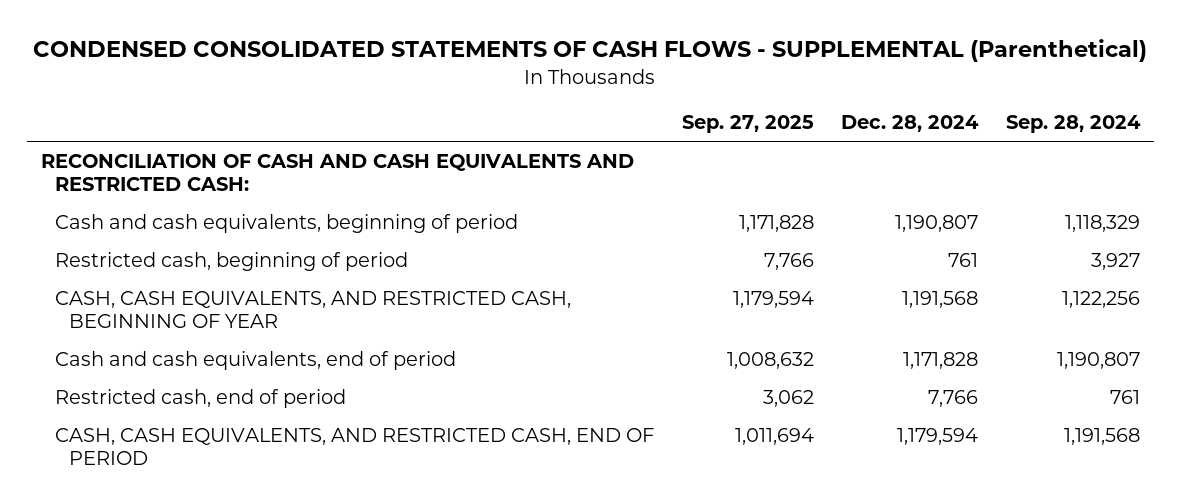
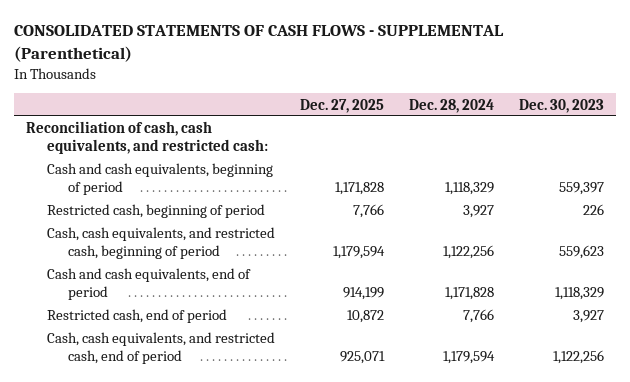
- CONDENSED CONSOLIDATED STATEMENTS OF CASH FLOWS - SUPPLEMENTAL (Parenthetical)
+ CONSOLIDATED STATEMENTS OF CASH FLOWS - SUPPLEMENTAL (Parenthetical)
- | Sep. 27, 2025 | Dec. 28, 2024 | Sep. 28, 2024
+ | Dec. 27, 2025 | Dec. 28, 2024 | Dec. 30, 2023
- RECONCILIATION OF CASH AND CASH EQUIVALENTS AND RESTRICTED CASH:
- Cash and cash equivalents, beginning of period | 1,171,828 | 1,190,807 | 1,118,329
- Restricted cash, beginning of period | 7,766 | 761 | 3,927
- CASH, CASH EQUIVALENTS, AND RESTRICTED CASH, BEGINNING OF YEAR | 1,179,594 | 1,191,568 | 1,122,256
+ Reconciliation of cash, cash equivalents, and restricted cash:
+ Cash and cash equivalents, beginning of period | 1,171,828 | 1,118,329 | 559,397
+ Restricted cash, beginning of period | 7,766 | 3,927 | 226
+ Cash, cash equivalents, and restricted cash, beginning of period | 1,179,594 | 1,122,256 | 559,623
- CASH, CASH EQUIVALENTS, AND RESTRICTED CASH, END OF PERIOD | 1,011,694 | 1,179,594 | 1,191,568
+ Cash, cash equivalents, and restricted cash, end of period | 925,071 | 1,179,594 | 1,122,256

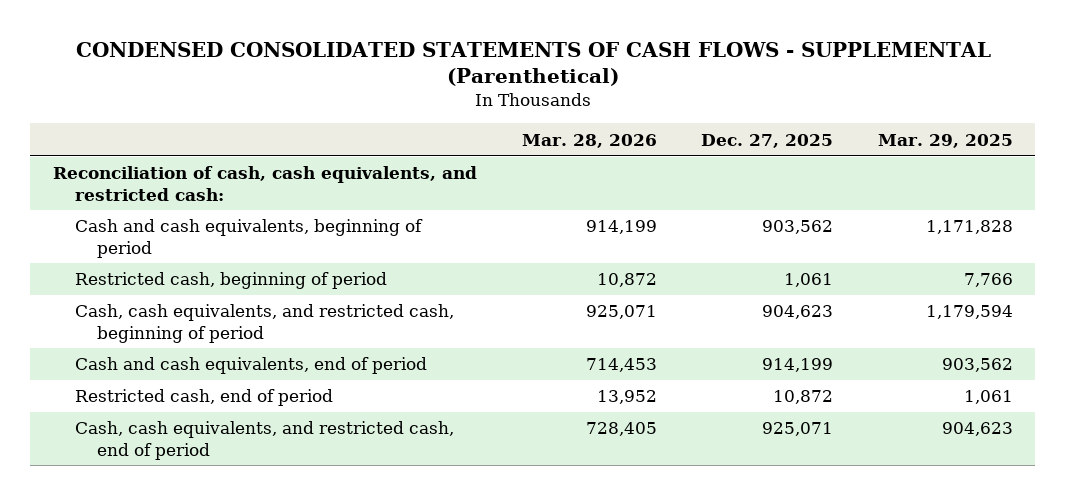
- CONSOLIDATED STATEMENTS OF CASH FLOWS - SUPPLEMENTAL (Parenthetical)
+ CONDENSED CONSOLIDATED STATEMENTS OF CASH FLOWS - SUPPLEMENTAL (Parenthetical)
- | Dec. 27, 2025 | Dec. 28, 2024 | Dec. 30, 2023
+ | Mar. 28, 2026 | Dec. 27, 2025 | Mar. 29, 2025
- Cash and cash equivalents, beginning of period | 1,171,828 | 1,118,329 | 559,397
- Restricted cash, beginning of period | 7,766 | 3,927 | 226
- Cash, cash equivalents, and restricted cash, beginning of period | 1,179,594 | 1,122,256 | 559,623
+ Cash and cash equivalents, beginning of period | 914,199 | 903,562 | 1,171,828
+ Restricted cash, beginning of period | 10,872 | 1,061 | 7,766
+ Cash, cash equivalents, and restricted cash, beginning of period | 925,071 | 904,623 | 1,179,594

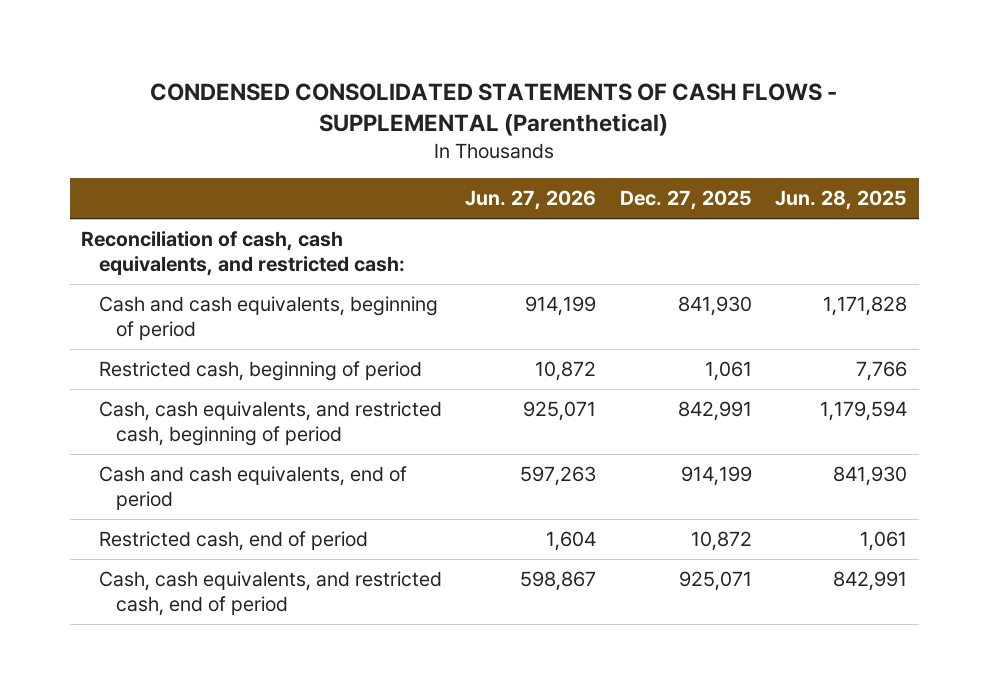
- | Mar. 28, 2026 | Dec. 27, 2025 | Mar. 29, 2025
+ | Jun. 27, 2026 | Dec. 27, 2025 | Jun. 28, 2025
- Cash and cash equivalents, beginning of period | 914,199 | 903,562 | 1,171,828
+ Cash and cash equivalents, beginning of period | 914,199 | 841,930 | 1,171,828
- Cash, cash equivalents, and restricted cash, beginning of period | 925,071 | 904,623 | 1,179,594
+ Cash, cash equivalents, and restricted cash, beginning of period | 925,071 | 842,991 | 1,179,594

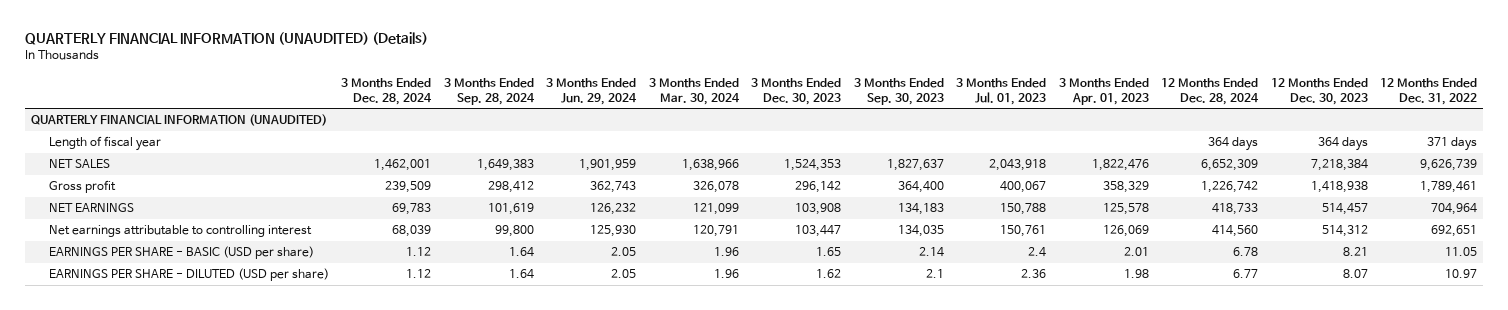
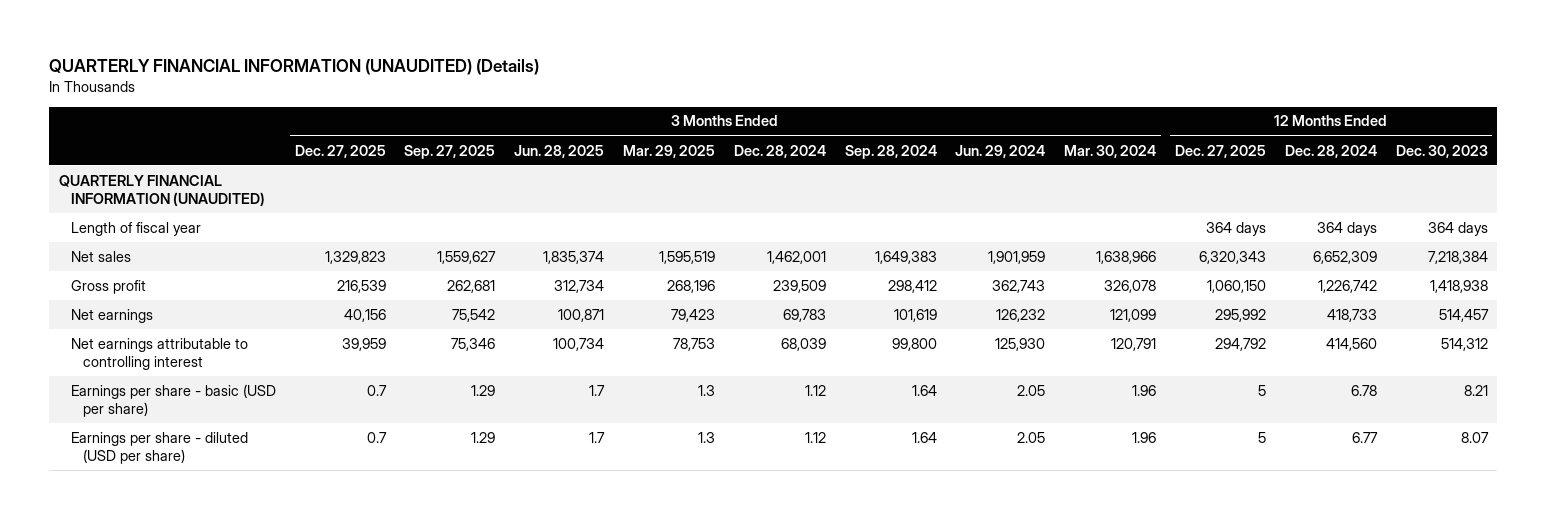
- | 3 Months Ended Dec. 28, 2024 | 3 Months Ended Sep. 28, 2024 | 3 Months Ended Jun. 29, 2024 | 3 Months Ended Mar. 30, 2024 | 3 Months Ended Dec. 30, 2023 | 3 Months Ended Sep. 30, 2023 | 3 Months Ended Jul. 01, 2023 | 3 Months Ended Apr. 01, 2023 | 12 Months Ended Dec. 28, 2024 | 12 Months Ended Dec. 30, 2023 | 12 Months Ended Dec. 31, 2022
+ | 3 Months Ended Dec. 27, 2025 | 3 Months Ended Sep. 27, 2025 | 3 Months Ended Jun. 28, 2025 | 3 Months Ended Mar. 29, 2025 | 3 Months Ended Dec. 28, 2024 | 3 Months Ended Sep. 28, 2024 | 3 Months Ended Jun. 29, 2024 | 3 Months Ended Mar. 30, 2024 | 12 Months Ended Dec. 27, 2025 | 12 Months Ended Dec. 28, 2024 | 12 Months Ended Dec. 30, 2023
- NET SALES | 1,462,001 | 1,649,383 | 1,901,959 | 1,638,966 | 1,524,353 | 1,827,637 | 2,043,918 | 1,822,476 | 6,652,309 | 7,218,384 | 9,626,739
+ Net sales | 1,329,823 | 1,559,627 | 1,835,374 | 1,595,519 | 1,462,001 | 1,649,383 | 1,901,959 | 1,638,966 | 6,320,343 | 6,652,309 | 7,218,384
- NET EARNINGS | 69,783 | 101,619 | 126,232 | 121,099 | 103,908 | 134,183 | 150,788 | 125,578 | 418,733 | 514,457 | 704,964
+ Net earnings | 40,156 | 75,542 | 100,871 | 79,423 | 69,783 | 101,619 | 126,232 | 121,099 | 295,992 | 418,733 | 514,457
- EARNINGS PER SHARE - BASIC (USD per share) | 1.12 | 1.64 | 2.05 | 1.96 | 1.65 | 2.14 | 2.4 | 2.01 | 6.78 | 8.21 | 11.05
- EARNINGS PER SHARE - DILUTED (USD per share) | 1.12 | 1.64 | 2.05 | 1.96 | 1.62 | 2.1 | 2.36 | 1.98 | 6.77 | 8.07 | 10.97
+ Earnings per share - basic (USD per share) | 0.7 | 1.29 | 1.7 | 1.3 | 1.12 | 1.64 | 2.05 | 1.96 | 5 | 6.78 | 8.21
+ Earnings per share - diluted (USD per share) | 0.7 | 1.29 | 1.7 | 1.3 | 1.12 | 1.64 | 2.05 | 1.96 | 5 | 6.77 | 8.07

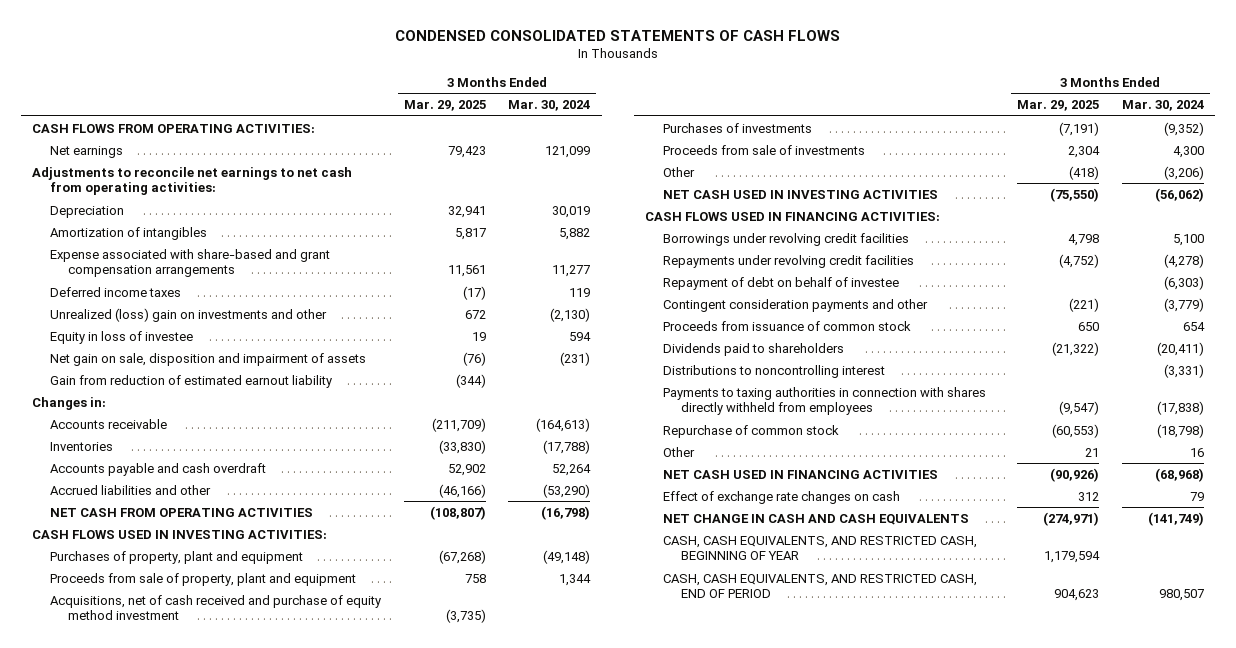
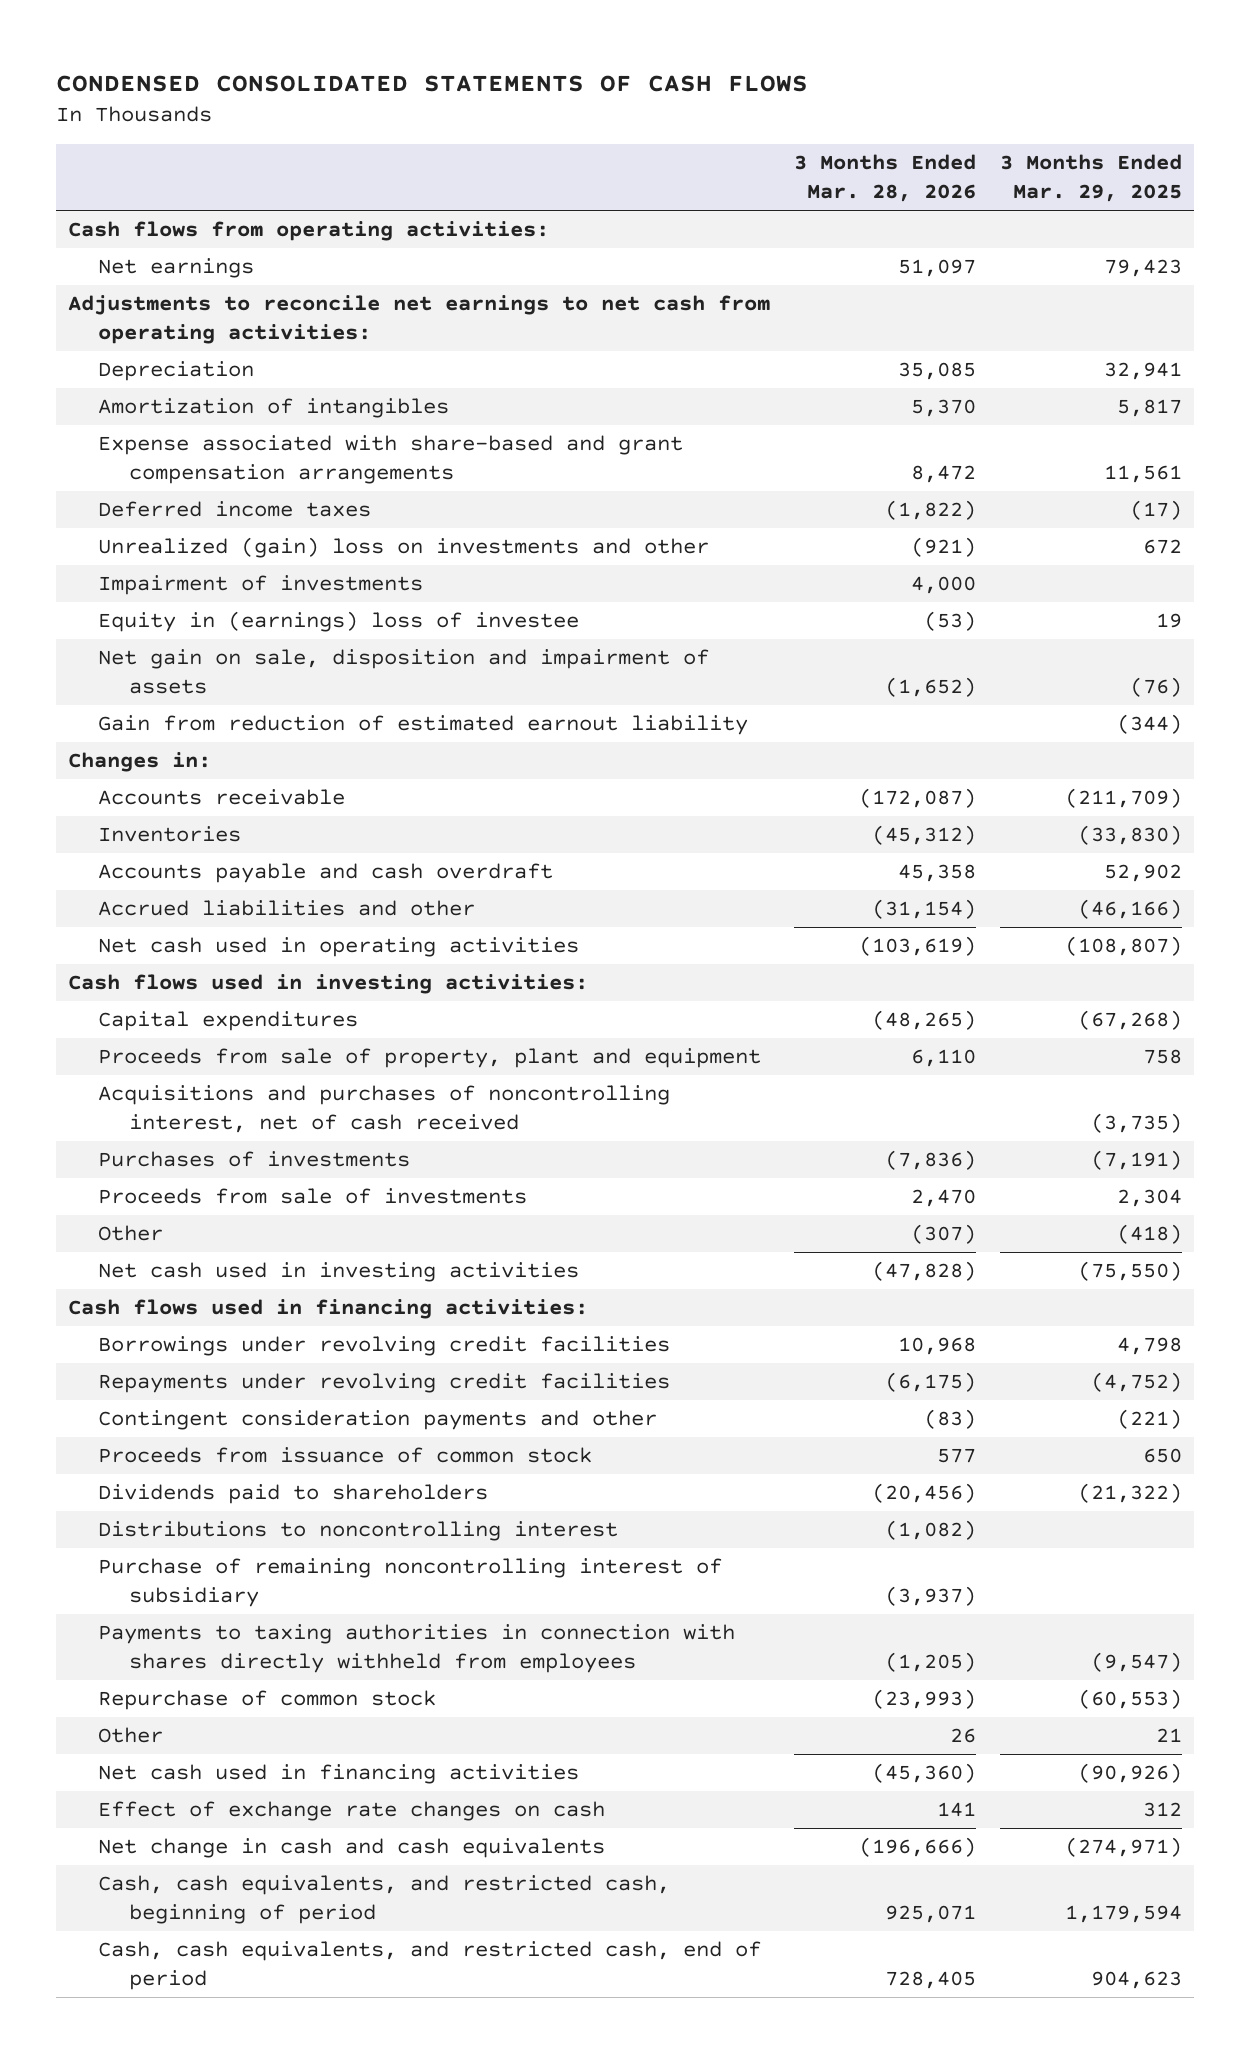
- | 3 Months Ended Mar. 29, 2025 | 3 Months Ended Mar. 30, 2024
+ | 3 Months Ended Mar. 28, 2026 | 3 Months Ended Mar. 29, 2025
- CASH FLOWS FROM OPERATING ACTIVITIES:
+ Cash flows from operating activities:
- Unrealized (loss) gain on investments and other | 672 | (2,130)
- Equity in loss of investee | 19 | 594
+ Unrealized (gain) loss on investments and other | (921) | 672
+ Impairment of investments | 4,000 |
+ Equity in (earnings) loss of investee | (53) | 19
- NET CASH FROM OPERATING ACTIVITIES | (108,807) | (16,798)
- CASH FLOWS USED IN INVESTING ACTIVITIES:
- Purchases of property, plant and equipment | (67,268) | (49,148)
+ Net cash used in operating activities | (103,619) | (108,807)
+ Cash flows used in investing activities:
+ Capital expenditures | (48,265) | (67,268)
- Acquisitions, net of cash received and purchase of equity method investment | (3,735) |
+ Acquisitions and purchases of noncontrolling interest, net of cash received | | (3,735)
- NET CASH USED IN INVESTING ACTIVITIES | (75,550) | (56,062)
- CASH FLOWS USED IN FINANCING ACTIVITIES:
+ Net cash used in investing activities | (47,828) | (75,550)
+ Cash flows used in financing activities:
- Repayment of debt on behalf of investee | | (6,303)
+ Purchase of remaining noncontrolling interest of subsidiary | (3,937) |
- NET CASH USED IN FINANCING ACTIVITIES | (90,926) | (68,968)
+ Net cash used in financing activities | (45,360) | (90,926)
- NET CHANGE IN CASH AND CASH EQUIVALENTS | (274,971) | (141,749)
- CASH, CASH EQUIVALENTS, AND RESTRICTED CASH, BEGINNING OF YEAR | 1,179,594 |
- CASH, CASH EQUIVALENTS, AND RESTRICTED CASH, END OF PERIOD | 904,623 | 980,507
+ Net change in cash and cash equivalents | (196,666) | (274,971)
+ Cash, cash equivalents, and restricted cash, beginning of period | 925,071 | 1,179,594
+ Cash, cash equivalents, and restricted cash, end of period | 728,405 | 904,623

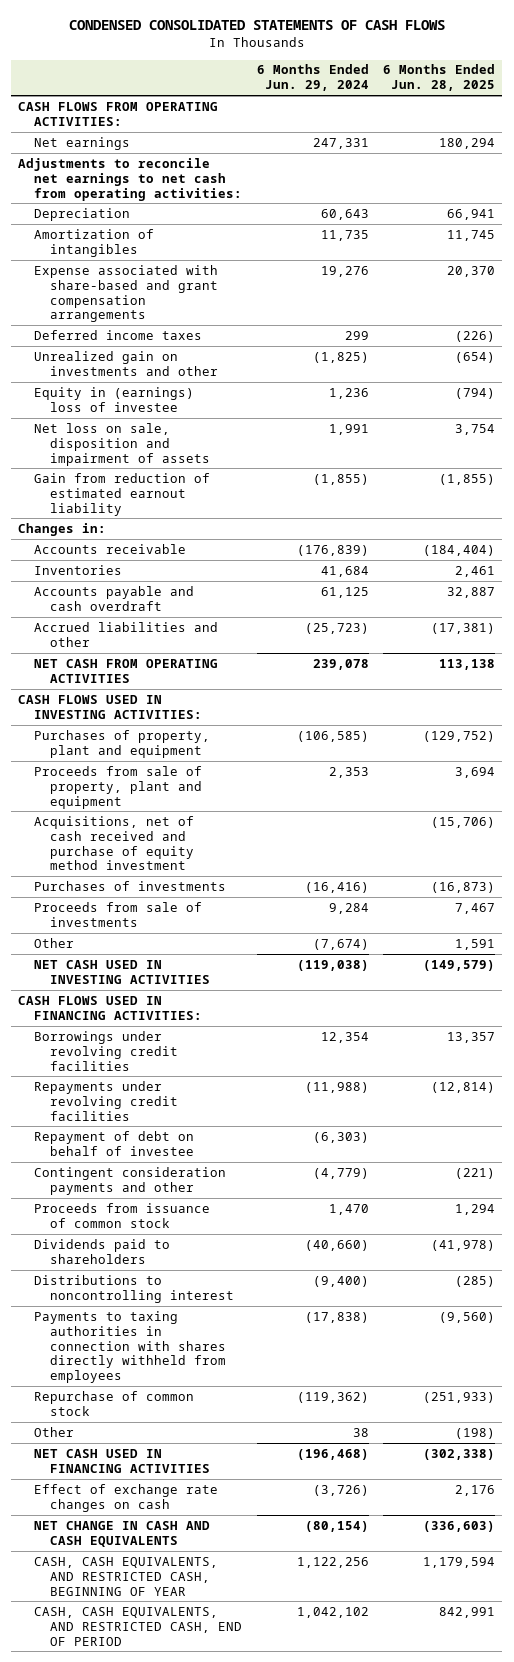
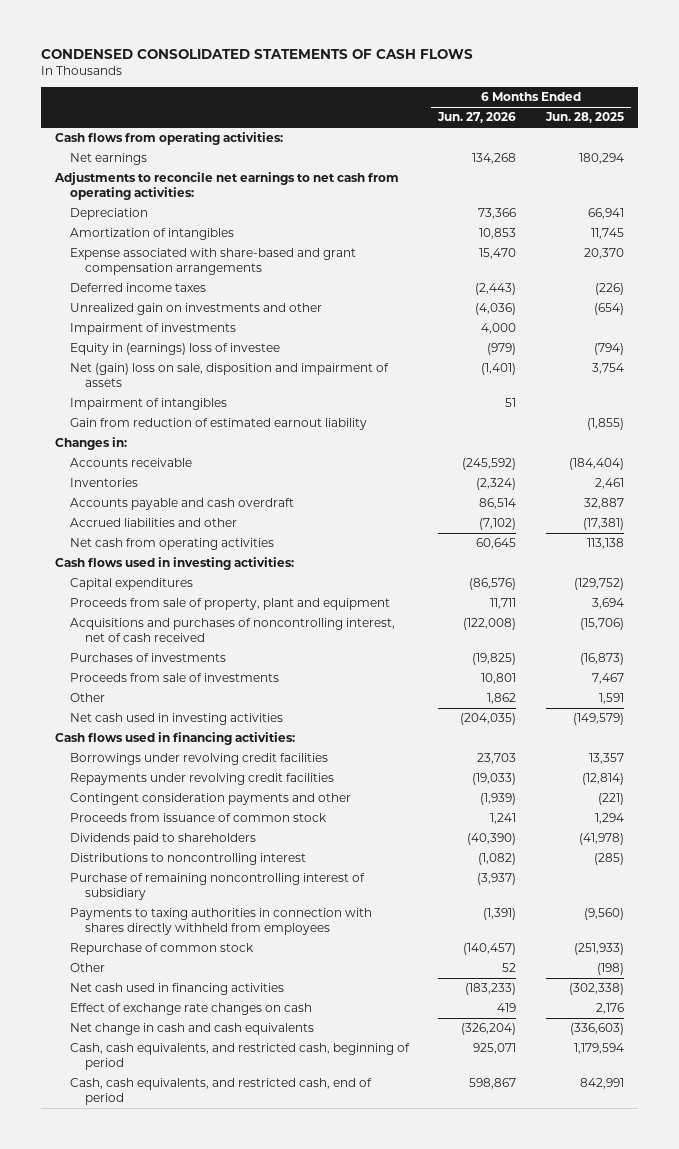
- | 6 Months Ended Jun. 29, 2024 | 6 Months Ended Jun. 28, 2025
+ | 6 Months Ended Jun. 27, 2026 | 6 Months Ended Jun. 28, 2025
- CASH FLOWS FROM OPERATING ACTIVITIES:
+ Cash flows from operating activities:
+ Impairment of investments | 4,000 |
- Net loss on sale, disposition and impairment of assets | 1,991 | 3,754
+ Net (gain) loss on sale, disposition and impairment of assets | (1,401) | 3,754
+ Impairment of intangibles | 51 |
- NET CASH FROM OPERATING ACTIVITIES | 239,078 | 113,138
- CASH FLOWS USED IN INVESTING ACTIVITIES:
- Purchases of property, plant and equipment | (106,585) | (129,752)
+ Net cash from operating activities | 60,645 | 113,138
+ Cash flows used in investing activities:
+ Capital expenditures | (86,576) | (129,752)
- Acquisitions, net of cash received and purchase of equity method investment | | (15,706)
+ Acquisitions and purchases of noncontrolling interest, net of cash received | (122,008) | (15,706)
- NET CASH USED IN INVESTING ACTIVITIES | (119,038) | (149,579)
- CASH FLOWS USED IN FINANCING ACTIVITIES:
+ Net cash used in investing activities | (204,035) | (149,579)
+ Cash flows used in financing activities:
- Repayment of debt on behalf of investee | (6,303) |
+ Purchase of remaining noncontrolling interest of subsidiary | (3,937) |
- NET CASH USED IN FINANCING ACTIVITIES | (196,468) | (302,338)
+ Net cash used in financing activities | (183,233) | (302,338)
- NET CHANGE IN CASH AND CASH EQUIVALENTS | (80,154) | (336,603)
- CASH, CASH EQUIVALENTS, AND RESTRICTED CASH, BEGINNING OF YEAR | 1,122,256 | 1,179,594
- CASH, CASH EQUIVALENTS, AND RESTRICTED CASH, END OF PERIOD | 1,042,102 | 842,991
+ Net change in cash and cash equivalents | (326,204) | (336,603)
+ Cash, cash equivalents, and restricted cash, beginning of period | 925,071 | 1,179,594
+ Cash, cash equivalents, and restricted cash, end of period | 598,867 | 842,991

